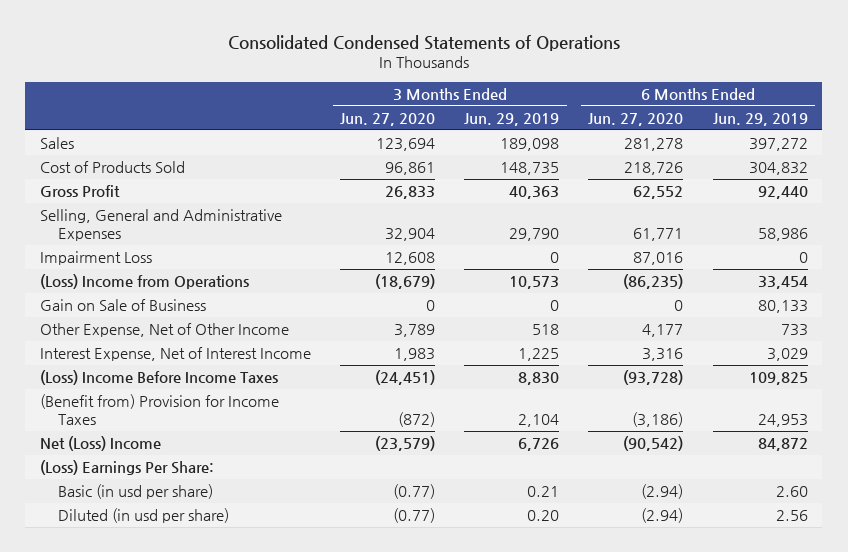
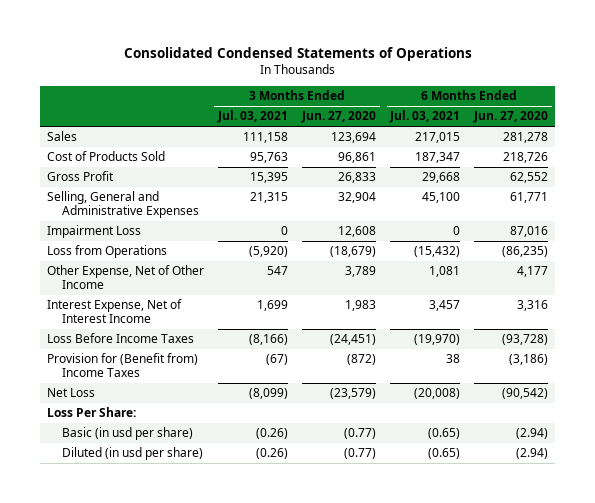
- | 3 Months Ended Jun. 27, 2020 | 3 Months Ended Jun. 29, 2019 | 6 Months Ended Jun. 27, 2020 | 6 Months Ended Jun. 29, 2019
+ | 3 Months Ended Jul. 03, 2021 | 3 Months Ended Jun. 27, 2020 | 6 Months Ended Jul. 03, 2021 | 6 Months Ended Jun. 27, 2020
- (Loss) Income from Operations | (18,679) | 10,573 | (86,235) | 33,454
- Gain on Sale of Business | 0 | 0 | 0 | 80,133
+ Loss from Operations | (5,920) | (18,679) | (15,432) | (86,235)
- (Loss) Income Before Income Taxes | (24,451) | 8,830 | (93,728) | 109,825
- (Benefit from) Provision for Income Taxes | (872) | 2,104 | (3,186) | 24,953
- Net (Loss) Income | (23,579) | 6,726 | (90,542) | 84,872
- (Loss) Earnings Per Share:
+ Loss Before Income Taxes | (8,166) | (24,451) | (19,970) | (93,728)
+ Provision for (Benefit from) Income Taxes | (67) | (872) | 38 | (3,186)
+ Net Loss | (8,099) | (23,579) | (20,008) | (90,542)
+ Loss Per Share:

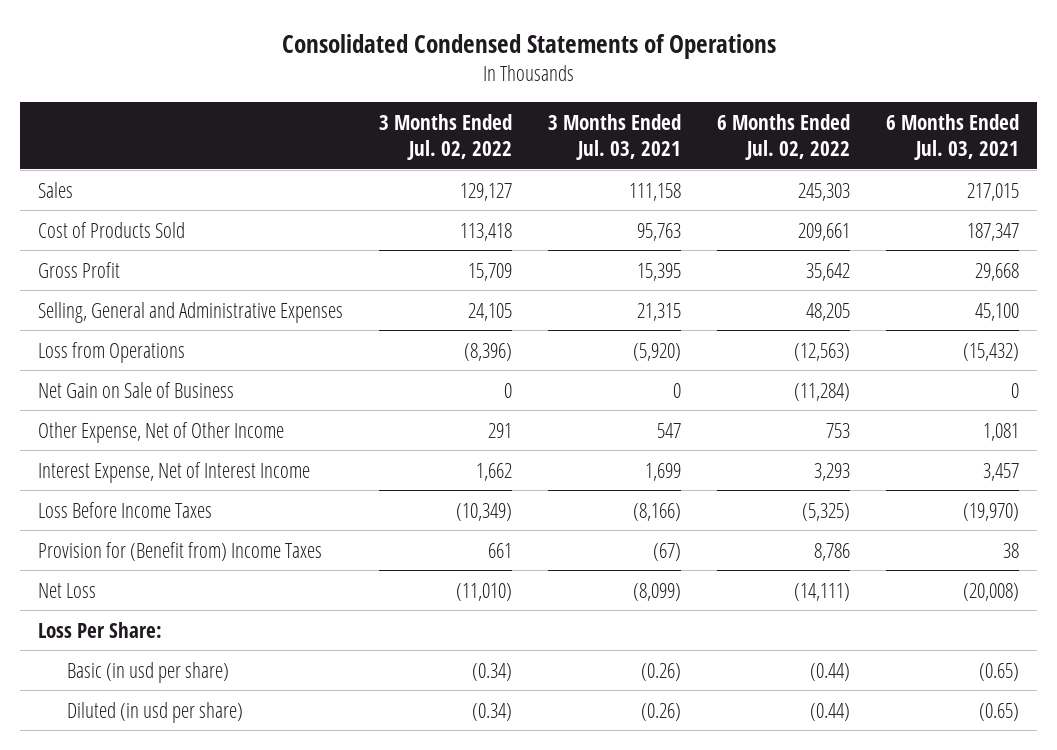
- | 3 Months Ended Jul. 03, 2021 | 3 Months Ended Jun. 27, 2020 | 6 Months Ended Jul. 03, 2021 | 6 Months Ended Jun. 27, 2020
+ | 3 Months Ended Jul. 02, 2022 | 3 Months Ended Jul. 03, 2021 | 6 Months Ended Jul. 02, 2022 | 6 Months Ended Jul. 03, 2021
- Impairment Loss | 0 | 12,608 | 0 | 87,016
+ Net Gain on Sale of Business | 0 | 0 | (11,284) | 0

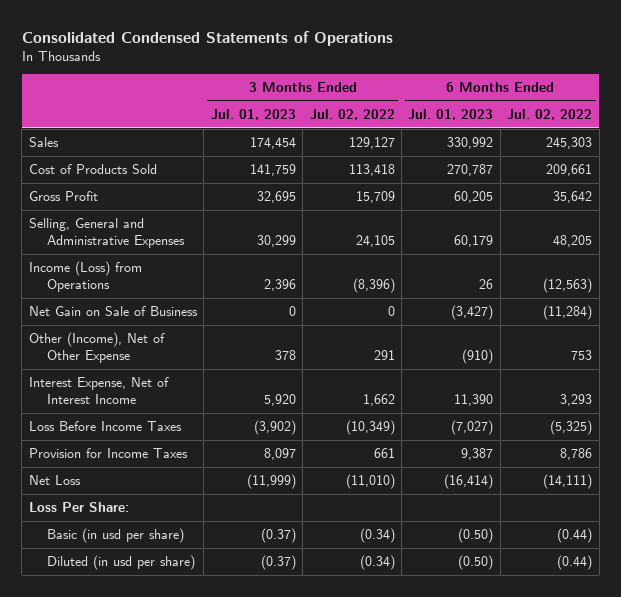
- | 3 Months Ended Jul. 02, 2022 | 3 Months Ended Jul. 03, 2021 | 6 Months Ended Jul. 02, 2022 | 6 Months Ended Jul. 03, 2021
+ | 3 Months Ended Jul. 01, 2023 | 3 Months Ended Jul. 02, 2022 | 6 Months Ended Jul. 01, 2023 | 6 Months Ended Jul. 02, 2022
- Loss from Operations | (8,396) | (5,920) | (12,563) | (15,432)
+ Income (Loss) from Operations | 2,396 | (8,396) | 26 | (12,563)
- Other Expense, Net of Other Income | 291 | 547 | 753 | 1,081
+ Other (Income), Net of Other Expense | 378 | 291 | (910) | 753
- Provision for (Benefit from) Income Taxes | 661 | (67) | 8,786 | 38
+ Provision for Income Taxes | 8,097 | 661 | 9,387 | 8,786

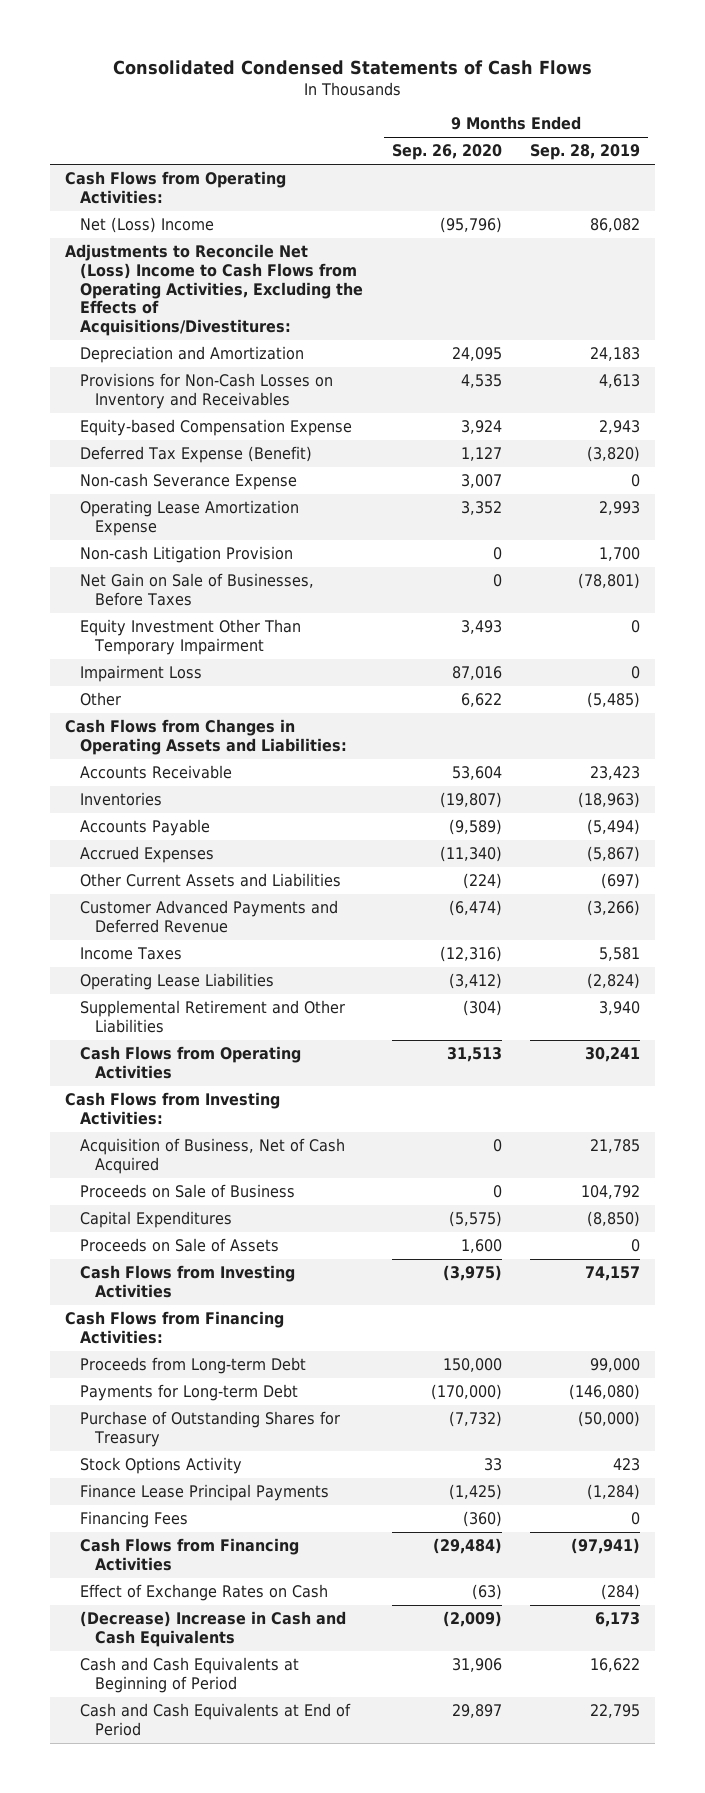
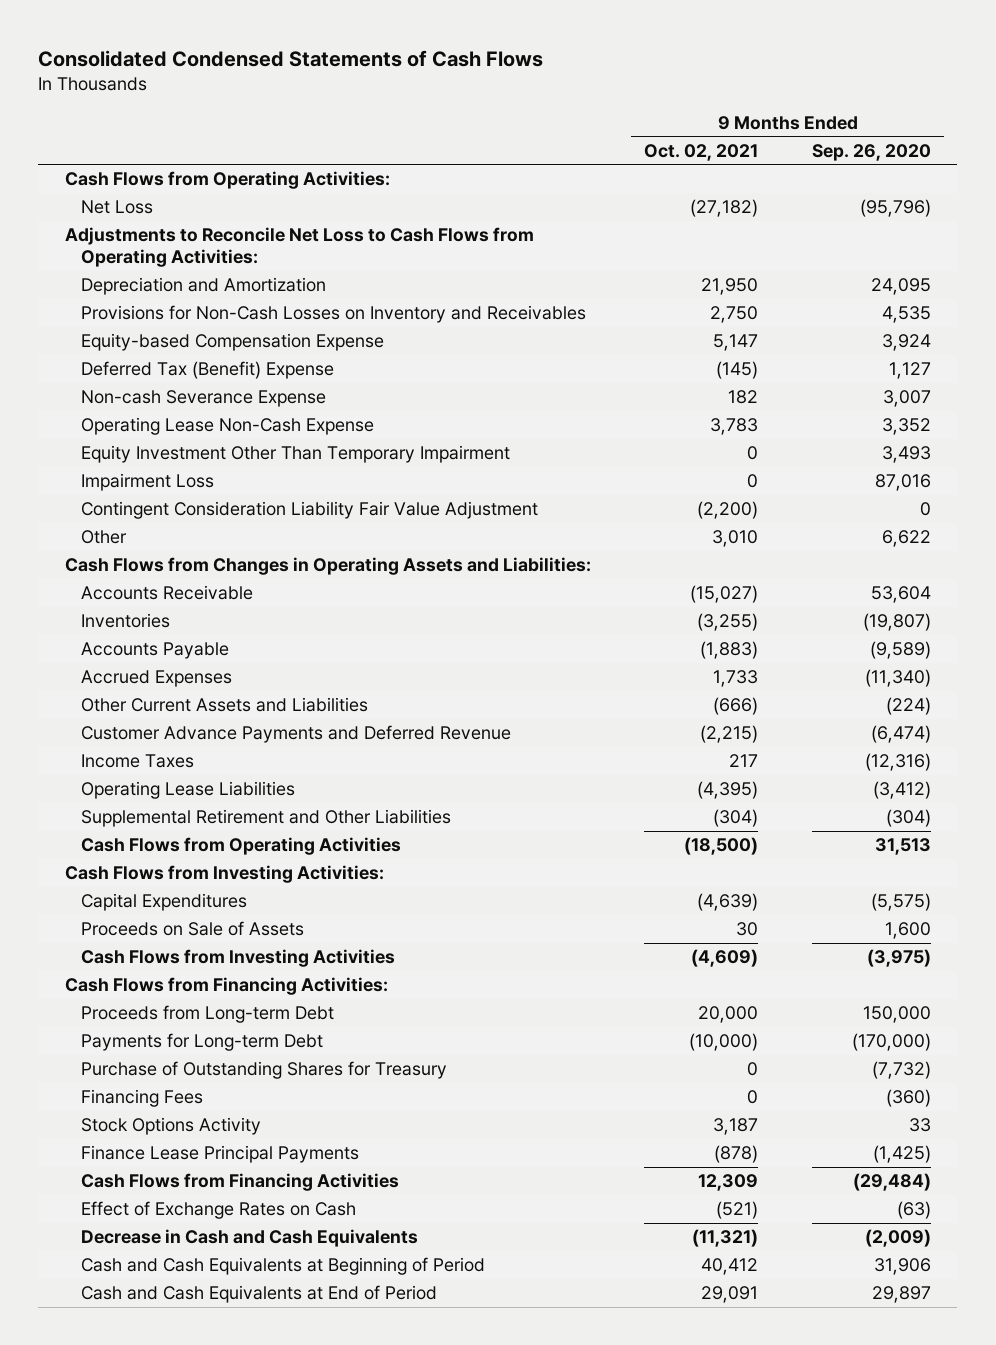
- | 9 Months Ended Sep. 26, 2020 | 9 Months Ended Sep. 28, 2019
+ | 9 Months Ended Oct. 02, 2021 | 9 Months Ended Sep. 26, 2020
- Net (Loss) Income | (95,796) | 86,082
- Adjustments to Reconcile Net (Loss) Income to Cash Flows from Operating Activities, Excluding the Effects of Acquisitions/Divestitures:
+ Net Loss | (27,182) | (95,796)
+ Adjustments to Reconcile Net Loss to Cash Flows from Operating Activities:
- Deferred Tax Expense (Benefit) | 1,127 | (3,820)
+ Deferred Tax (Benefit) Expense | (145) | 1,127
- Operating Lease Amortization Expense | 3,352 | 2,993
- Non-cash Litigation Provision | 0 | 1,700
- Net Gain on Sale of Businesses, Before Taxes | 0 | (78,801)
+ Operating Lease Non-Cash Expense | 3,783 | 3,352
+ Contingent Consideration Liability Fair Value Adjustment | (2,200) | 0
- Customer Advanced Payments and Deferred Revenue | (6,474) | (3,266)
+ Customer Advance Payments and Deferred Revenue | (2,215) | (6,474)
- Acquisition of Business, Net of Cash Acquired | 0 | 21,785
- Proceeds on Sale of Business | 0 | 104,792
moved up: Financing Fees | 0 | (360)
- (Decrease) Increase in Cash and Cash Equivalents | (2,009) | 6,173
+ Decrease in Cash and Cash Equivalents | (11,321) | (2,009)

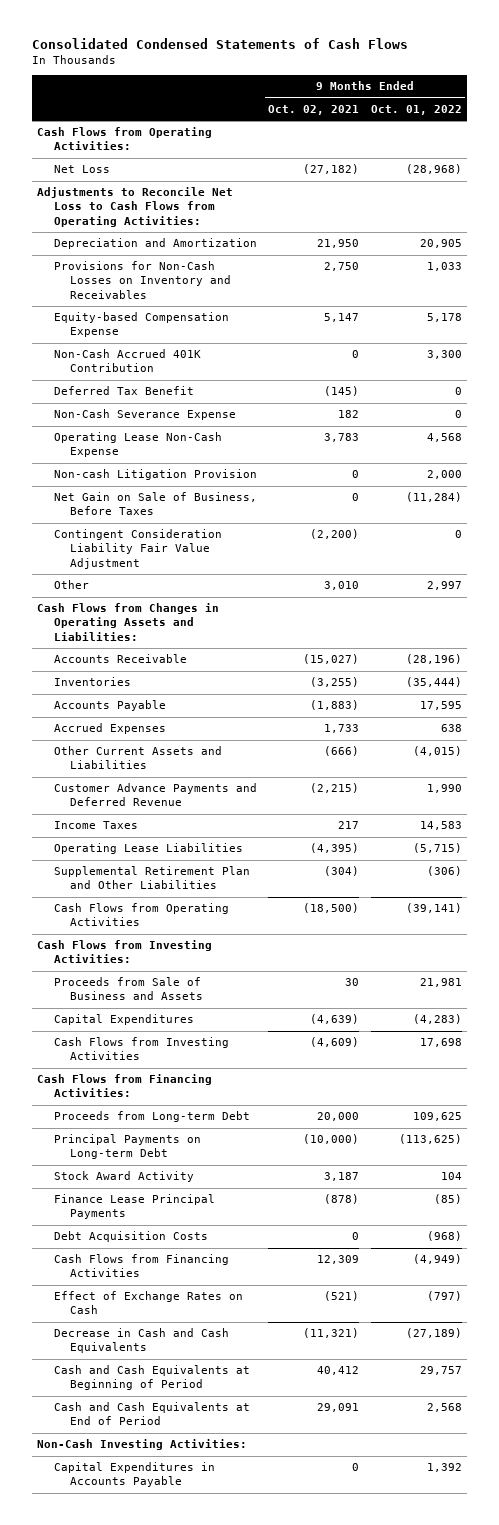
- | 9 Months Ended Oct. 02, 2021 | 9 Months Ended Sep. 26, 2020
+ | 9 Months Ended Oct. 02, 2021 | 9 Months Ended Oct. 01, 2022
- Deferred Tax (Benefit) Expense | (145) | 1,127
- Non-cash Severance Expense | 182 | 3,007
+ Non-Cash Accrued 401K Contribution | 0 | 3,300
+ Deferred Tax Benefit | (145) | 0
+ Non-Cash Severance Expense | 182 | 0
- Equity Investment Other Than Temporary Impairment | 0 | 3,493
- Impairment Loss | 0 | 87,016
+ Non-cash Litigation Provision | 0 | 2,000
+ Net Gain on Sale of Business, Before Taxes | 0 | (11,284)
- Supplemental Retirement and Other Liabilities | (304) | (304)
+ Supplemental Retirement Plan and Other Liabilities | (304) | (306)
+ Proceeds from Sale of Business and Assets | 30 | 21,981
- Proceeds on Sale of Assets | 30 | 1,600
- Payments for Long-term Debt | (10,000) | (170,000)
- Purchase of Outstanding Shares for Treasury | 0 | (7,732)
- Financing Fees | 0 | (360)
- Stock Options Activity | 3,187 | 33
+ Principal Payments on Long-term Debt | (10,000) | (113,625)
+ Stock Award Activity | 3,187 | 104
+ Debt Acquisition Costs | 0 | (968)
+ Non-Cash Investing Activities:
+ Capital Expenditures in Accounts Payable | 0 | 1,392

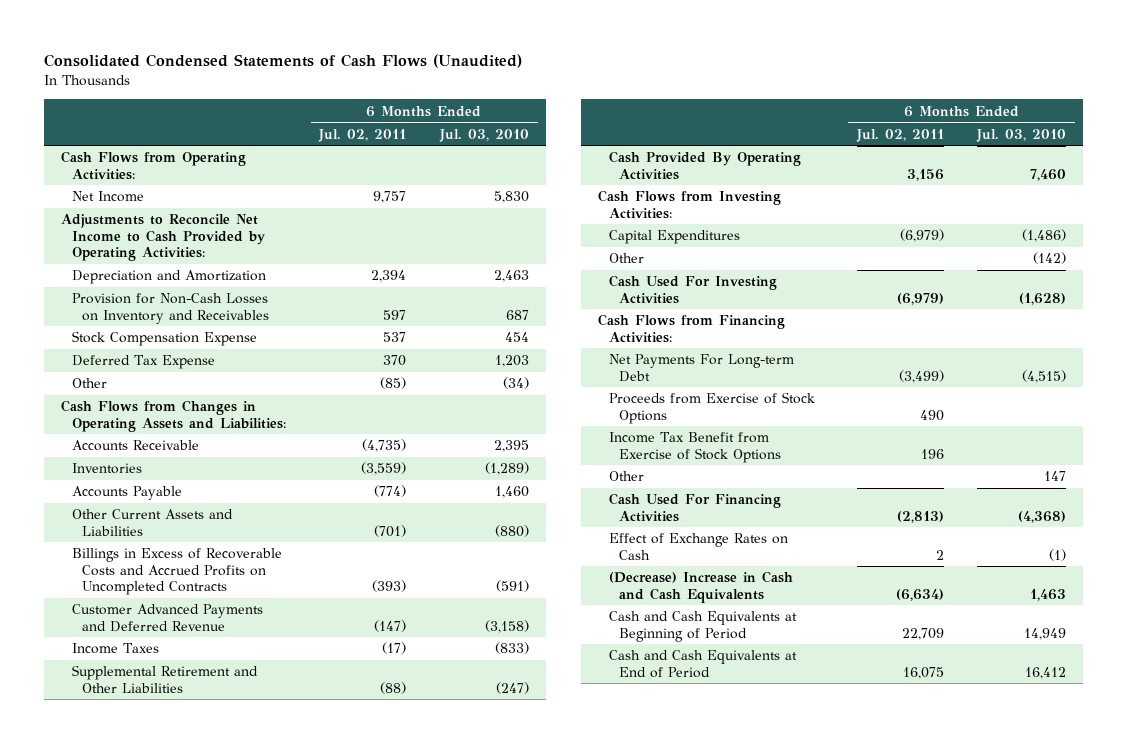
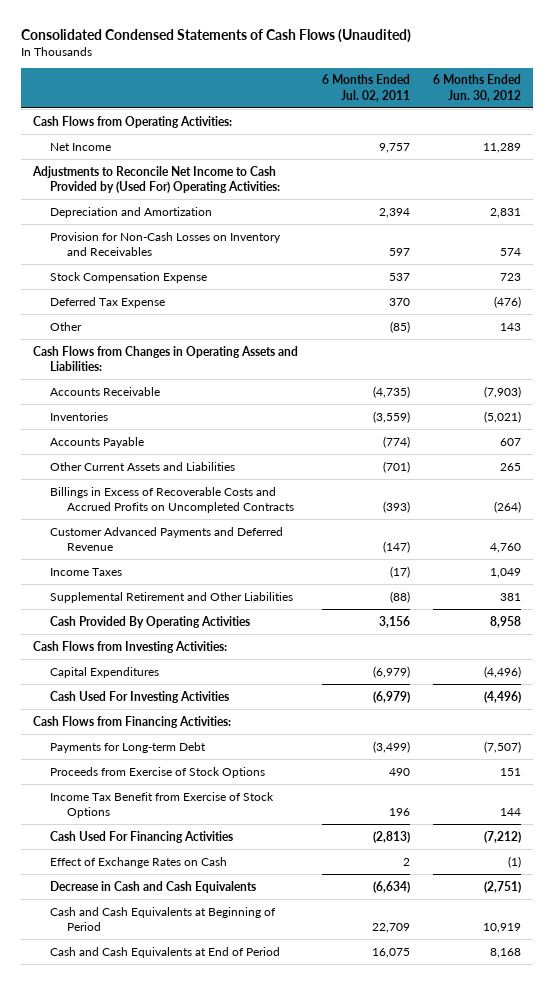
- | 6 Months Ended Jul. 02, 2011 | 6 Months Ended Jul. 03, 2010
+ | 6 Months Ended Jul. 02, 2011 | 6 Months Ended Jun. 30, 2012
- Adjustments to Reconcile Net Income to Cash Provided by Operating Activities:
+ Adjustments to Reconcile Net Income to Cash Provided by (Used For) Operating Activities:
- Other | | (142)
- Net Payments For Long-term Debt | (3,499) | (4,515)
+ Payments for Long-term Debt | (3,499) | (7,507)
- Other | | 147
- (Decrease) Increase in Cash and Cash Equivalents | (6,634) | 1,463
+ Decrease in Cash and Cash Equivalents | (6,634) | (2,751)

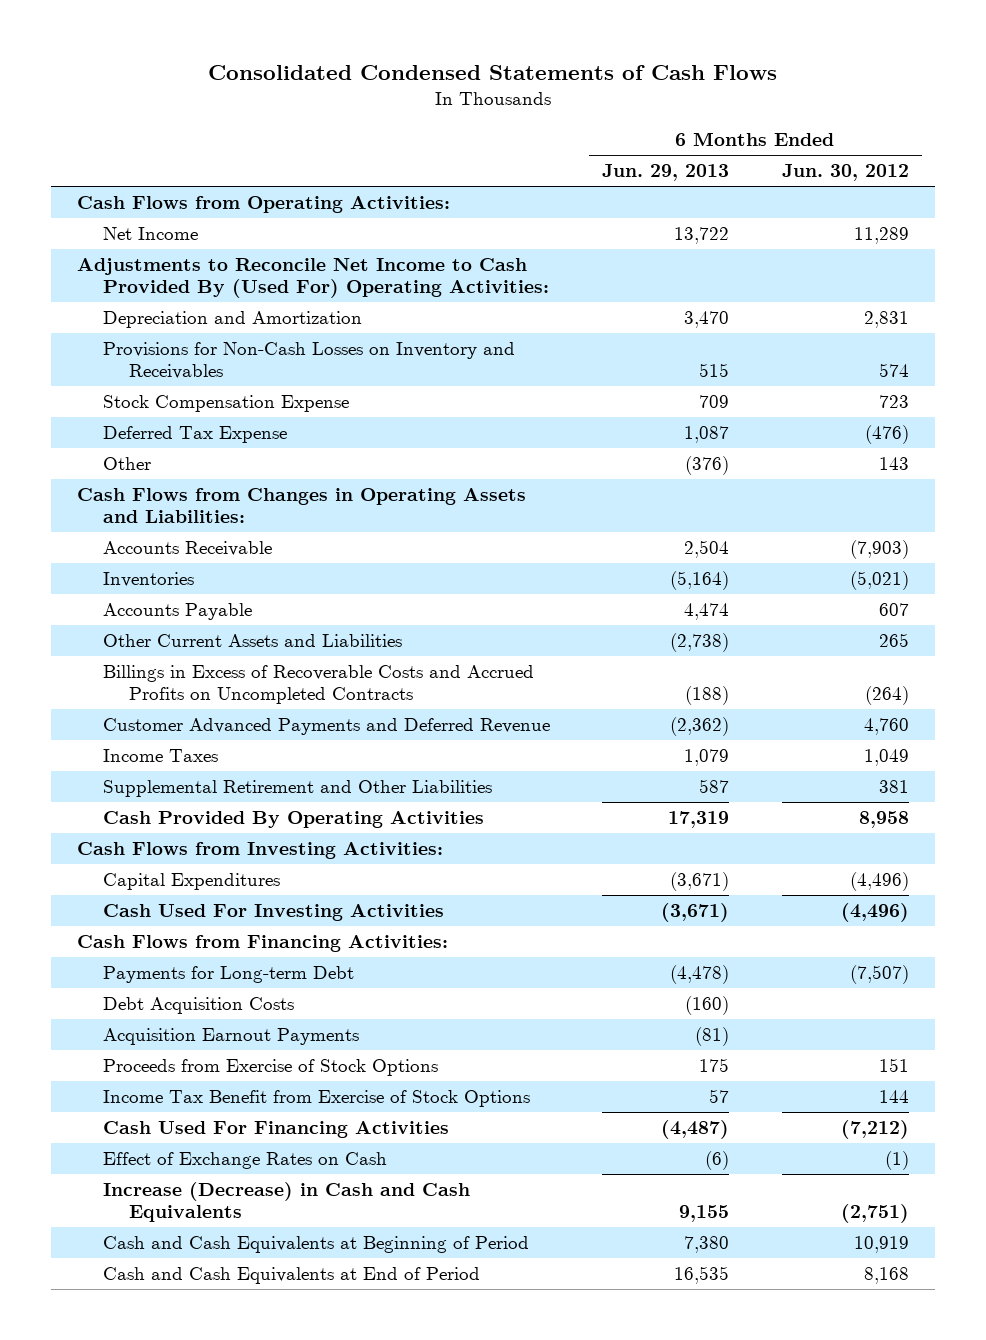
- Consolidated Condensed Statements of Cash Flows (Unaudited)
+ Consolidated Condensed Statements of Cash Flows
- | 6 Months Ended Jul. 02, 2011 | 6 Months Ended Jun. 30, 2012
+ | 6 Months Ended Jun. 29, 2013 | 6 Months Ended Jun. 30, 2012
- Adjustments to Reconcile Net Income to Cash Provided by (Used For) Operating Activities:
+ Adjustments to Reconcile Net Income to Cash Provided By (Used For) Operating Activities:
- Provision for Non-Cash Losses on Inventory and Receivables | 597 | 574
+ Provisions for Non-Cash Losses on Inventory and Receivables | 515 | 574
+ Debt Acquisition Costs | (160) |
+ Acquisition Earnout Payments | (81) |
- Decrease in Cash and Cash Equivalents | (6,634) | (2,751)
+ Increase (Decrease) in Cash and Cash Equivalents | 9,155 | (2,751)

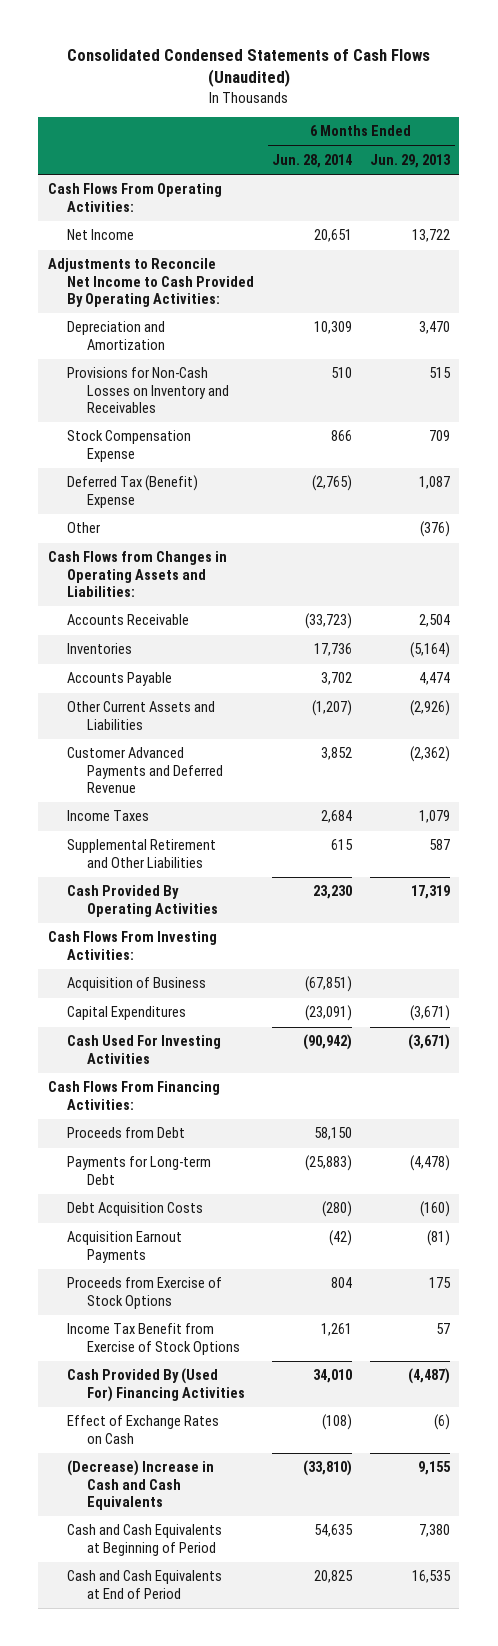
- Consolidated Condensed Statements of Cash Flows
+ Consolidated Condensed Statements of Cash Flows (Unaudited)
- | 6 Months Ended Jun. 29, 2013 | 6 Months Ended Jun. 30, 2012
+ | 6 Months Ended Jun. 28, 2014 | 6 Months Ended Jun. 29, 2013
- Cash Flows from Operating Activities:
+ Cash Flows From Operating Activities:
- Adjustments to Reconcile Net Income to Cash Provided By (Used For) Operating Activities:
+ Adjustments to Reconcile Net Income to Cash Provided By Operating Activities:
- Deferred Tax Expense | 1,087 | (476)
+ Deferred Tax (Benefit) Expense | (2,765) | 1,087
- Other Current Assets and Liabilities | (2,738) | 265
- Billings in Excess of Recoverable Costs and Accrued Profits on Uncompleted Contracts | (188) | (264)
+ Other Current Assets and Liabilities | (1,207) | (2,926)
- Cash Flows from Investing Activities:
+ Cash Flows From Investing Activities:
+ Acquisition of Business | (67,851) |
- Cash Flows from Financing Activities:
+ Cash Flows From Financing Activities:
+ Proceeds from Debt | 58,150 |
- Cash Used For Financing Activities | (4,487) | (7,212)
+ Cash Provided By (Used For) Financing Activities | 34,010 | (4,487)
- Increase (Decrease) in Cash and Cash Equivalents | 9,155 | (2,751)
+ (Decrease) Increase in Cash and Cash Equivalents | (33,810) | 9,155

